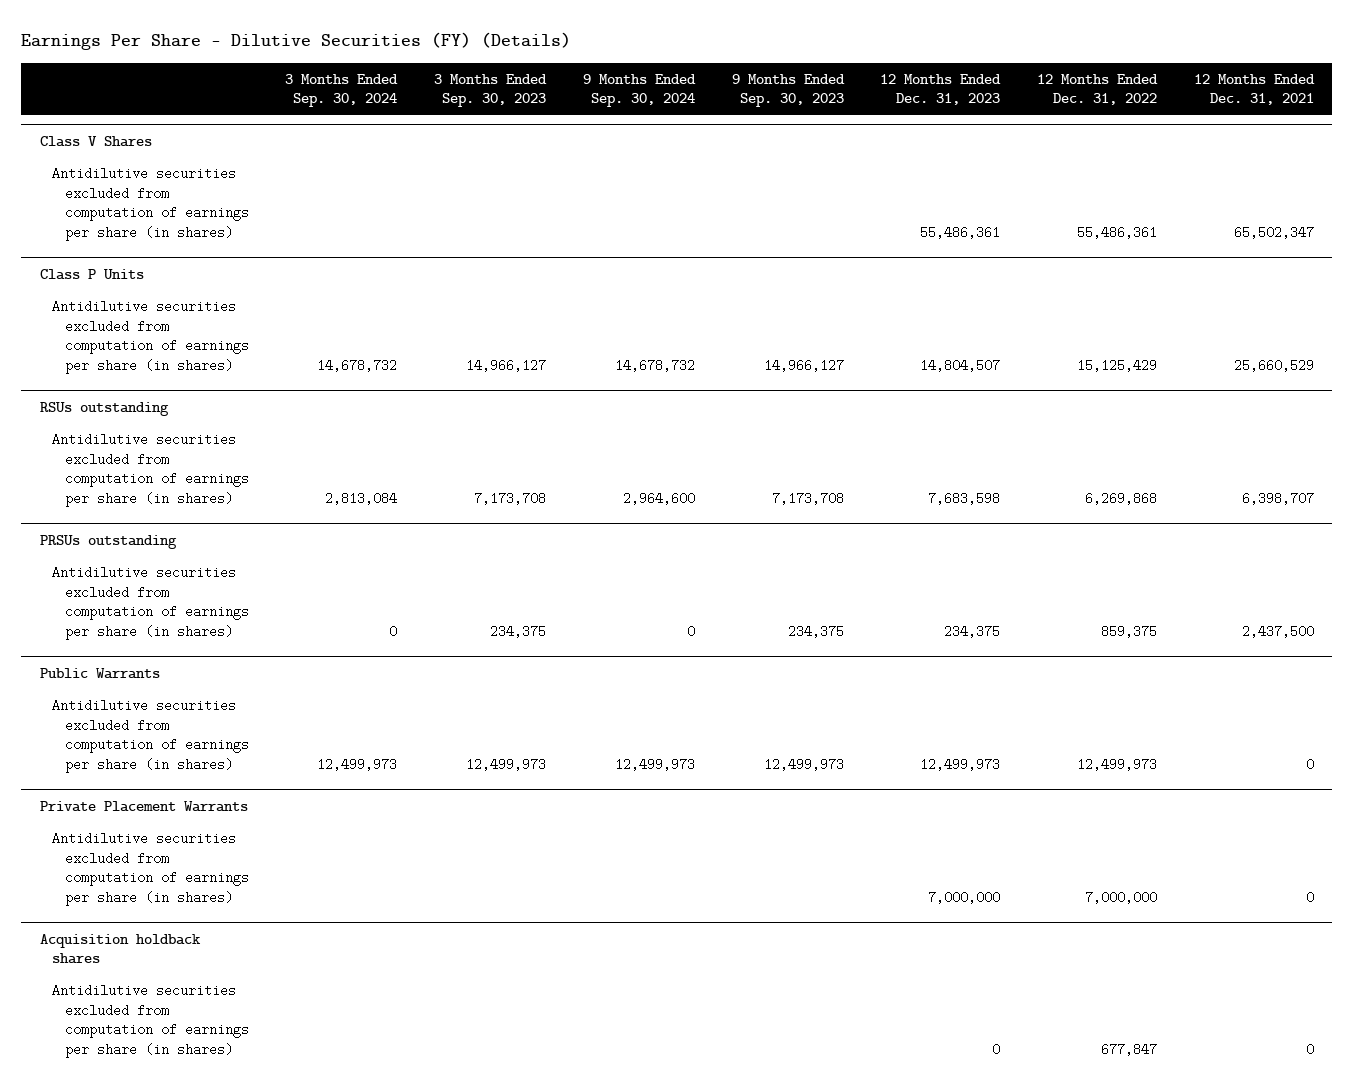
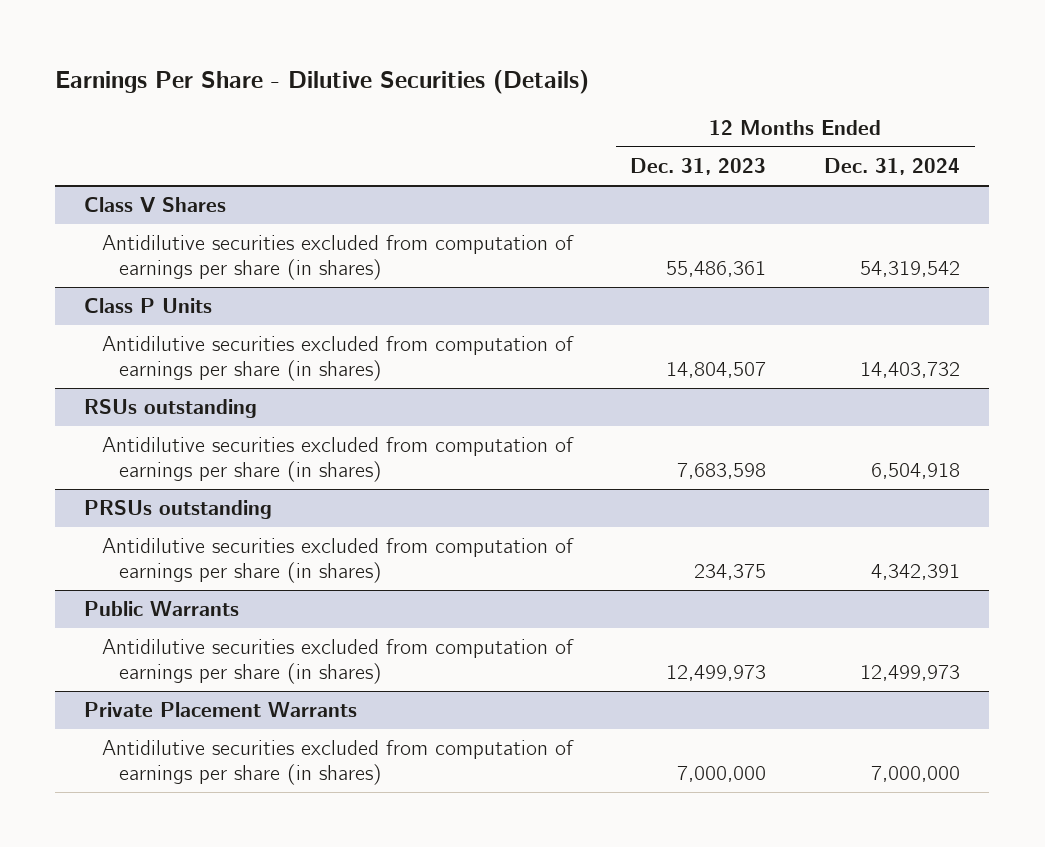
- Earnings Per Share - Dilutive Securities (FY) (Details)
+ Earnings Per Share - Dilutive Securities (Details)
- | 3 Months Ended Sep. 30, 2024 | 3 Months Ended Sep. 30, 2023 | 9 Months Ended Sep. 30, 2024 | 9 Months Ended Sep. 30, 2023 | 12 Months Ended Dec. 31, 2023 | 12 Months Ended Dec. 31, 2022 | 12 Months Ended Dec. 31, 2021
+ | 12 Months Ended Dec. 31, 2023 | 12 Months Ended Dec. 31, 2024
- Acquisition holdback shares
- Antidilutive securities excluded from computation of earnings per share (in shares) | | | | | 0 | 677,847 | 0

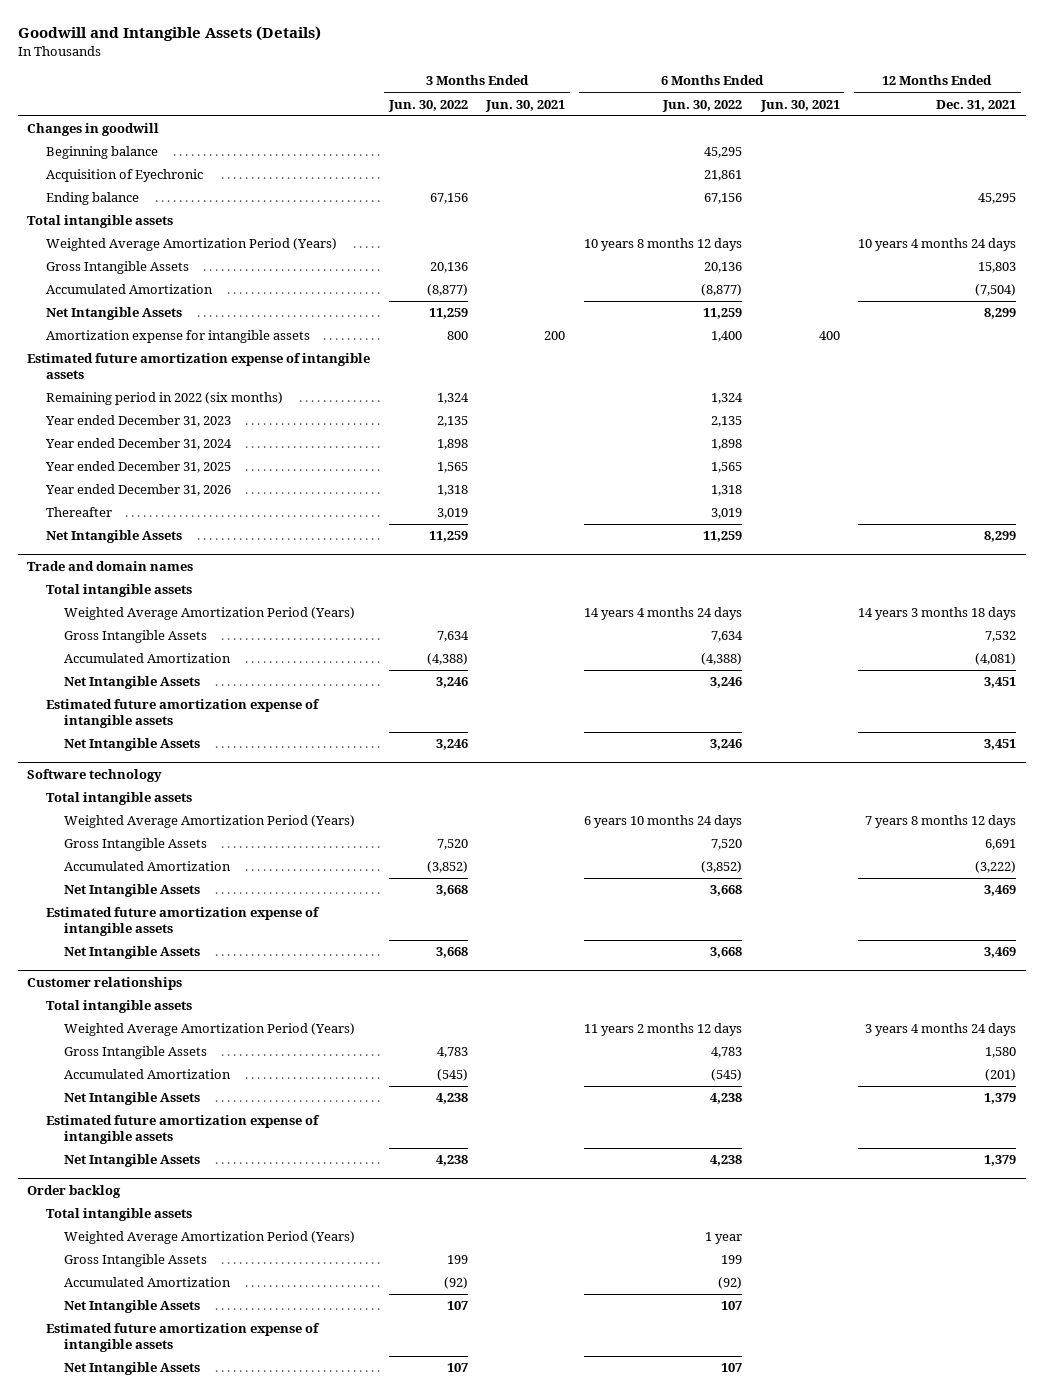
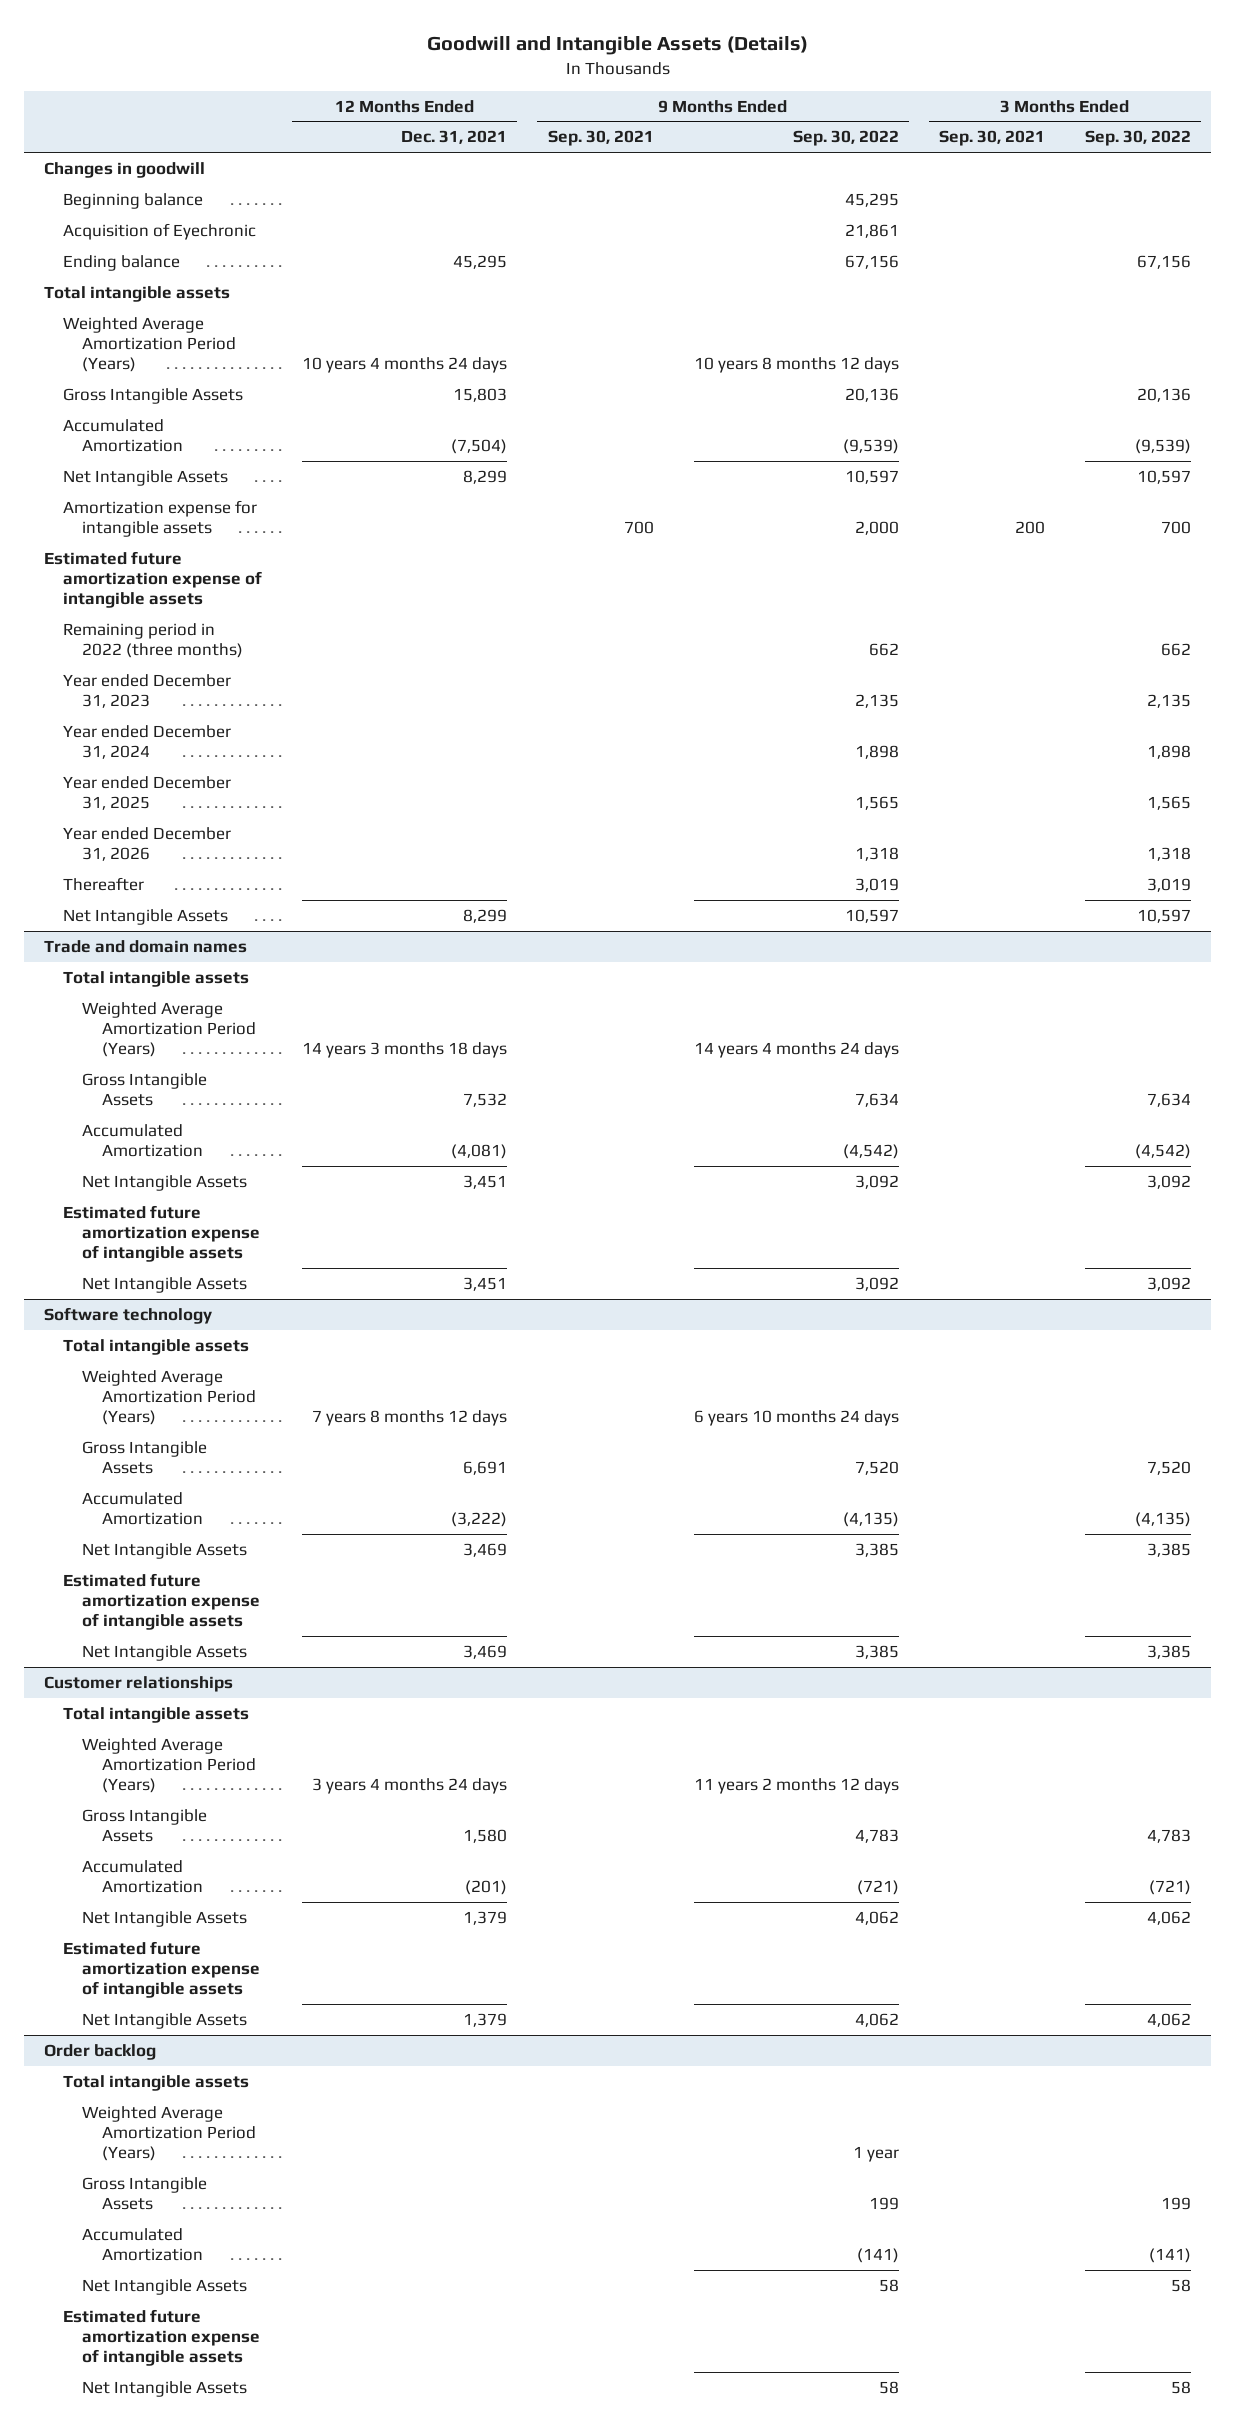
- | 3 Months Ended Jun. 30, 2022 | 3 Months Ended Jun. 30, 2021 | 6 Months Ended Jun. 30, 2022 | 6 Months Ended Jun. 30, 2021 | 12 Months Ended Dec. 31, 2021
+ | 12 Months Ended Dec. 31, 2021 | 9 Months Ended Sep. 30, 2021 | 9 Months Ended Sep. 30, 2022 | 3 Months Ended Sep. 30, 2021 | 3 Months Ended Sep. 30, 2022
- Remaining period in 2022 (six months) | 1,324 | | 1,324 | |
+ Remaining period in 2022 (three months) | | | 662 | | 662

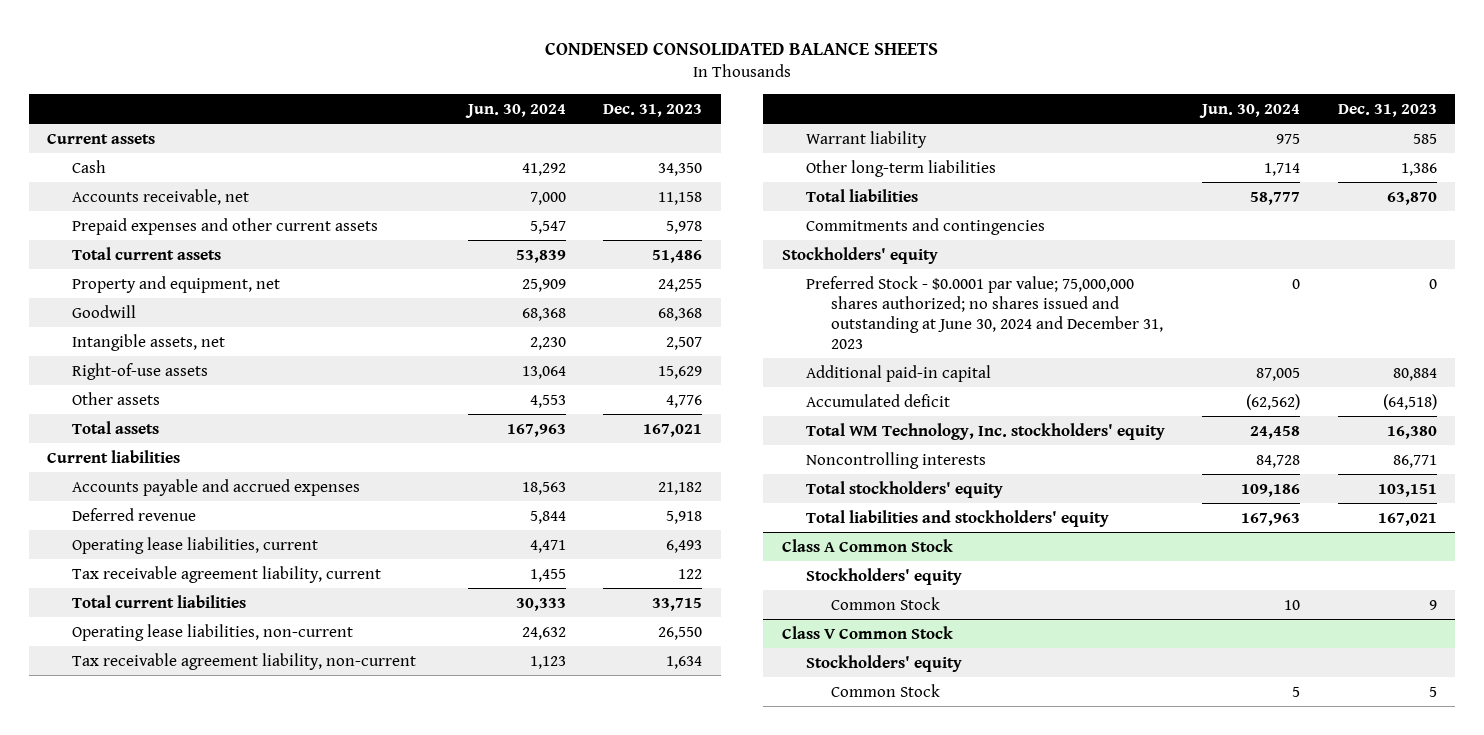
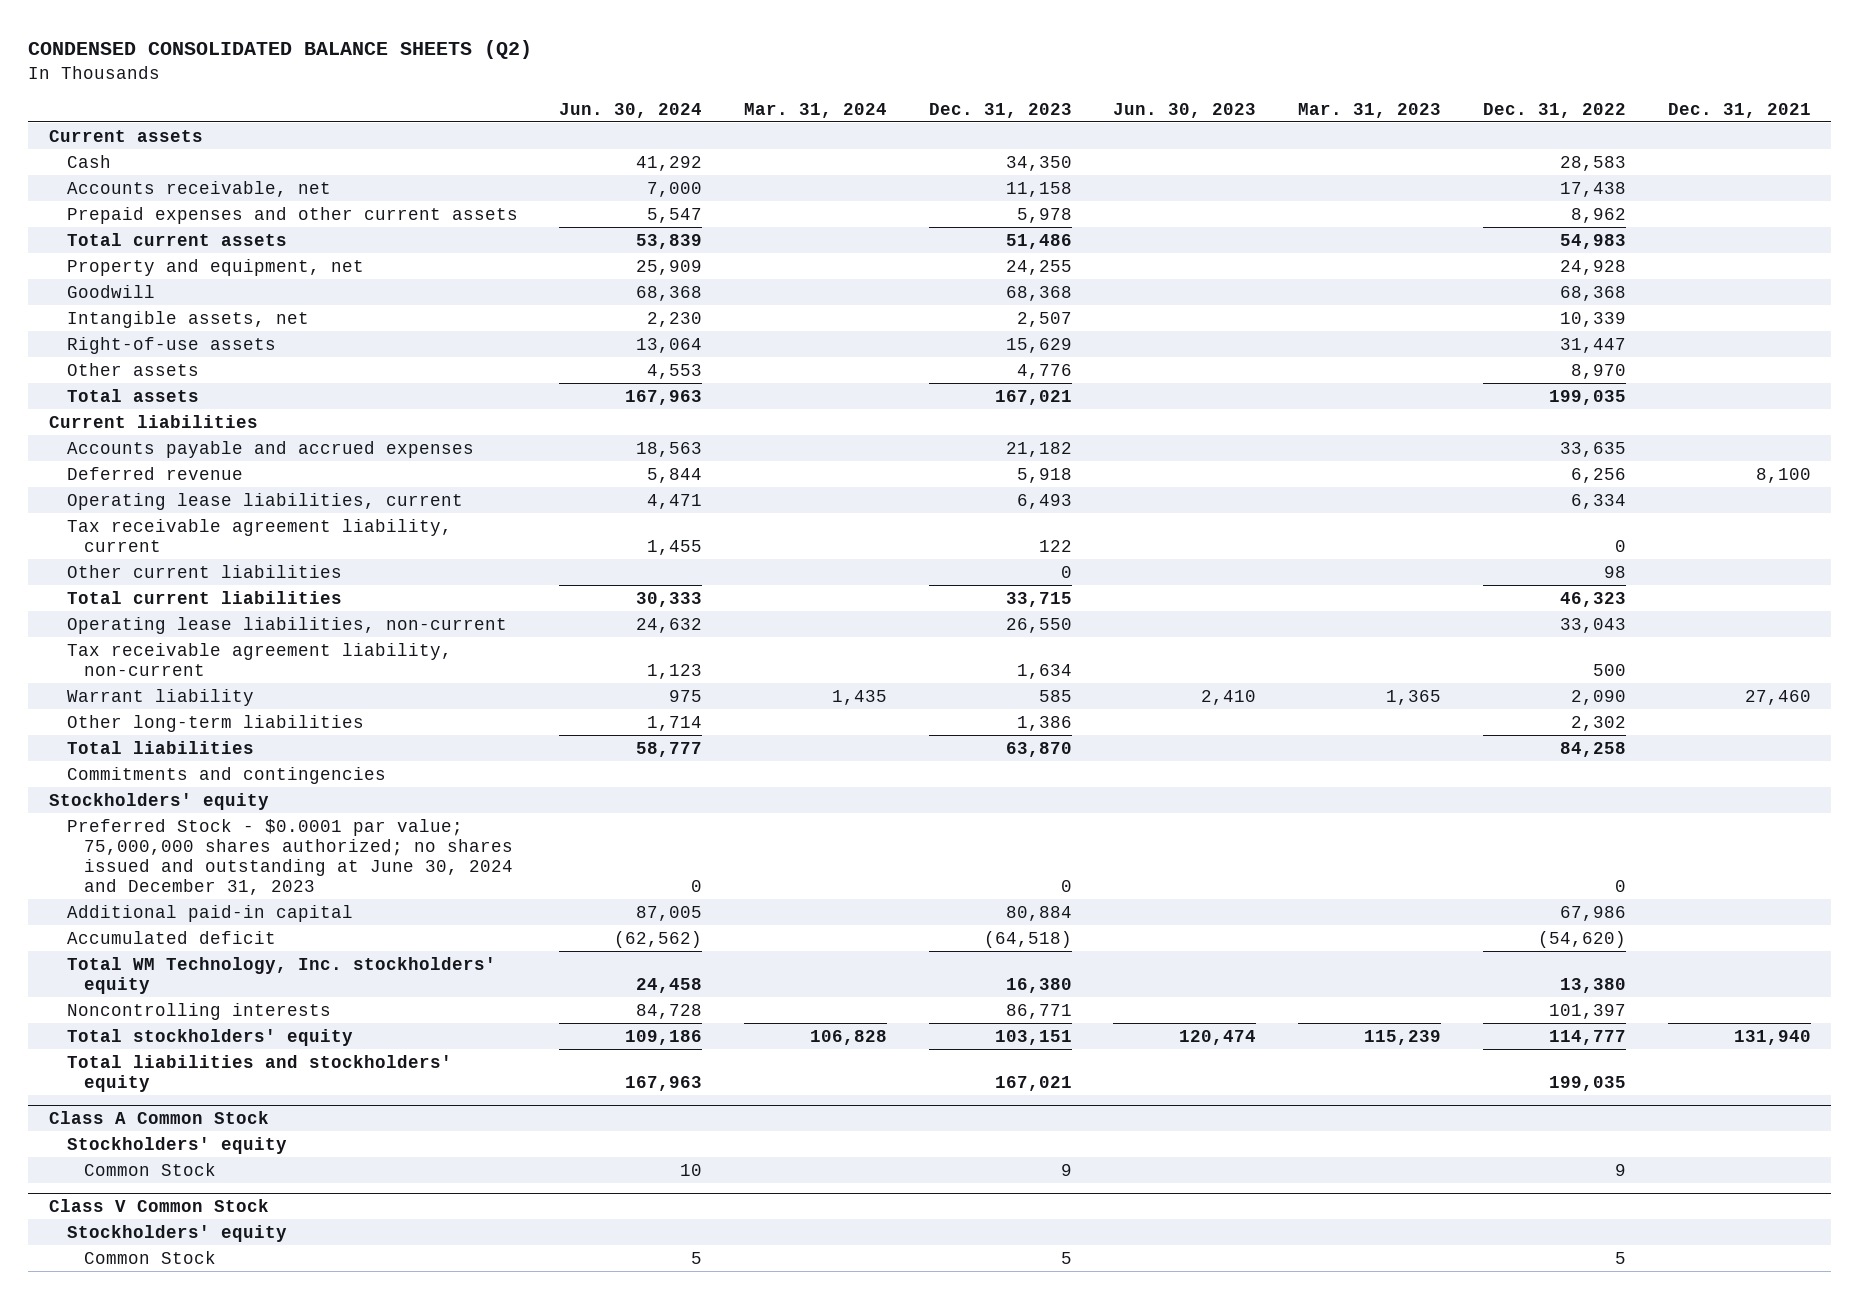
- CONDENSED CONSOLIDATED BALANCE SHEETS
+ CONDENSED CONSOLIDATED BALANCE SHEETS (Q2)
- | Jun. 30, 2024 | Dec. 31, 2023
+ | Jun. 30, 2024 | Mar. 31, 2024 | Dec. 31, 2023 | Jun. 30, 2023 | Mar. 31, 2023 | Dec. 31, 2022 | Dec. 31, 2021
+ Other current liabilities | | | 0 | | | 98 |

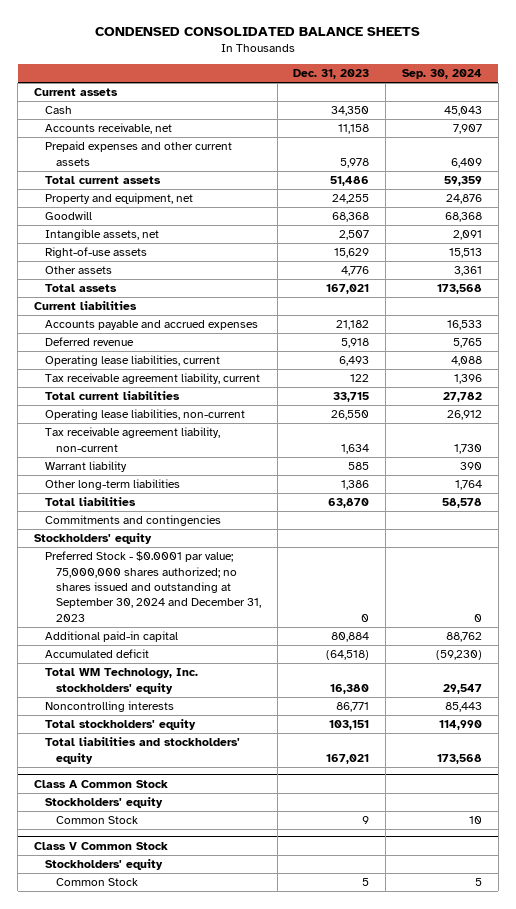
- CONDENSED CONSOLIDATED BALANCE SHEETS (Q2)
+ CONDENSED CONSOLIDATED BALANCE SHEETS
- | Jun. 30, 2024 | Mar. 31, 2024 | Dec. 31, 2023 | Jun. 30, 2023 | Mar. 31, 2023 | Dec. 31, 2022 | Dec. 31, 2021
+ | Dec. 31, 2023 | Sep. 30, 2024
- Other current liabilities | | | 0 | | | 98 |
- Preferred Stock - $0.0001 par value; 75,000,000 shares authorized; no shares issued and outstanding at June 30, 2024 and December 31, 2023 | 0 | | 0 | | | 0 |
+ Preferred Stock - $0.0001 par value; 75,000,000 shares authorized; no shares issued and outstanding at September 30, 2024 and December 31, 2023 | 0 | 0

